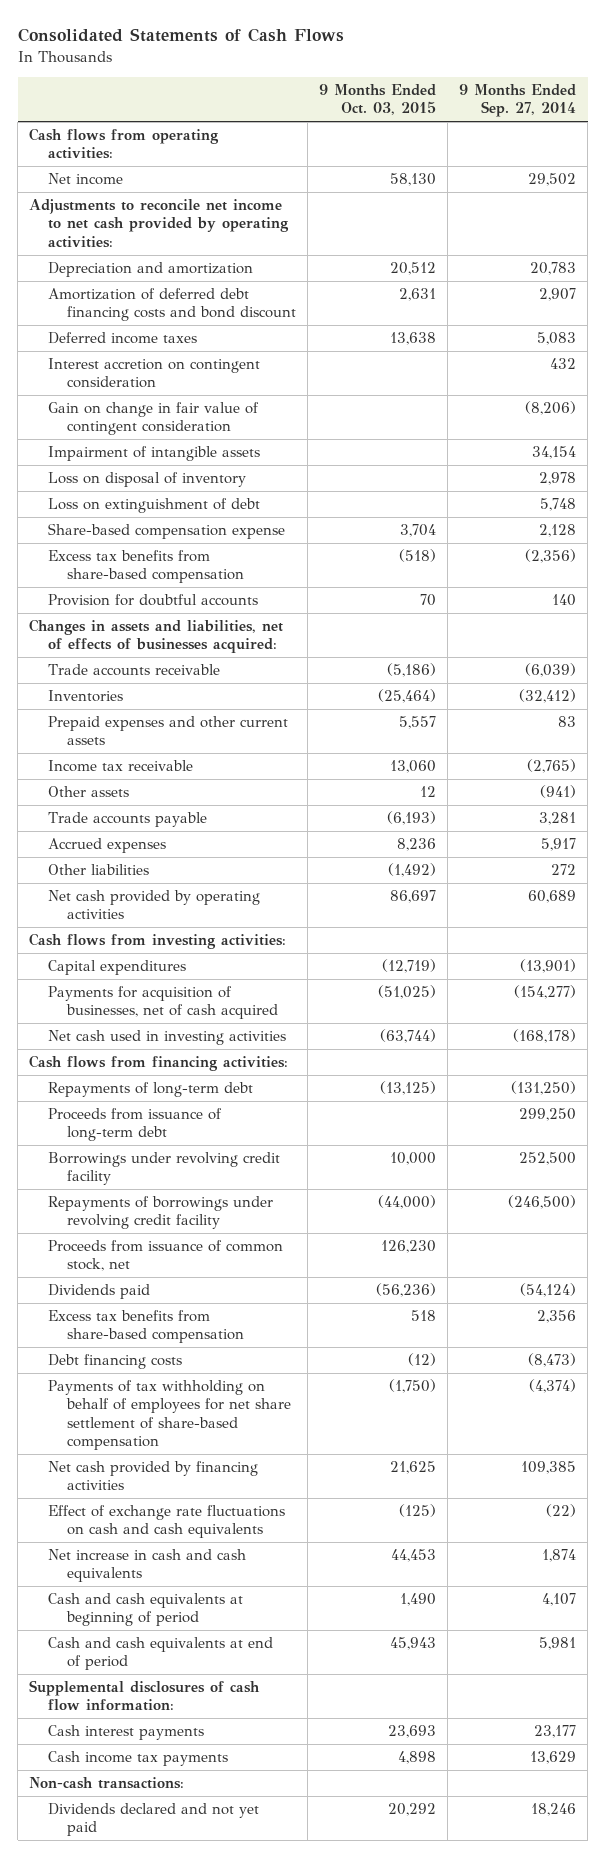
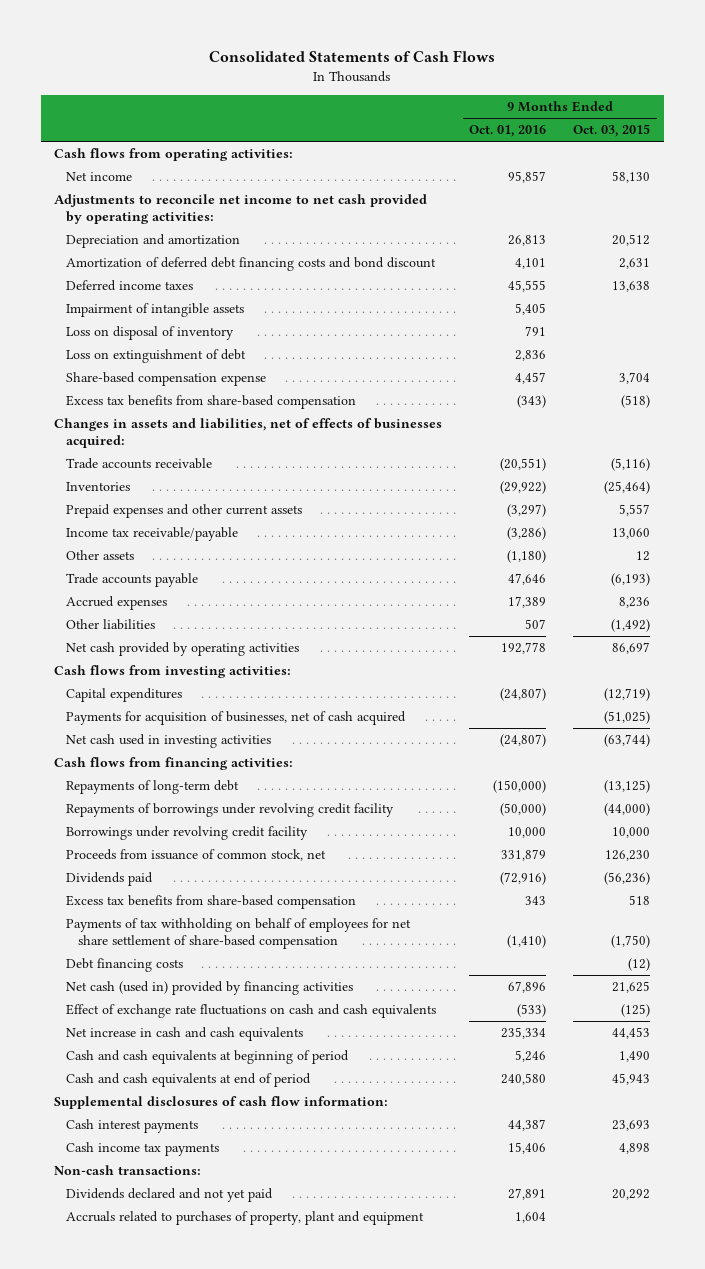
- | 9 Months Ended Oct. 03, 2015 | 9 Months Ended Sep. 27, 2014
+ | 9 Months Ended Oct. 01, 2016 | 9 Months Ended Oct. 03, 2015
- Interest accretion on contingent consideration | | 432
- Gain on change in fair value of contingent consideration | | (8,206)
- Provision for doubtful accounts | 70 | 140
- Trade accounts receivable | (5,186) | (6,039)
+ Trade accounts receivable | (20,551) | (5,116)
- Income tax receivable | 13,060 | (2,765)
+ Income tax receivable/payable | (3,286) | 13,060
- Proceeds from issuance of long-term debt | | 299,250
moved down: Borrowings under revolving credit facility | 10,000 | 10,000
- Net cash provided by financing activities | 21,625 | 109,385
moved down: Debt financing costs | | (12)
+ Net cash (used in) provided by financing activities | 67,896 | 21,625
+ Accruals related to purchases of property, plant and equipment | 1,604 |

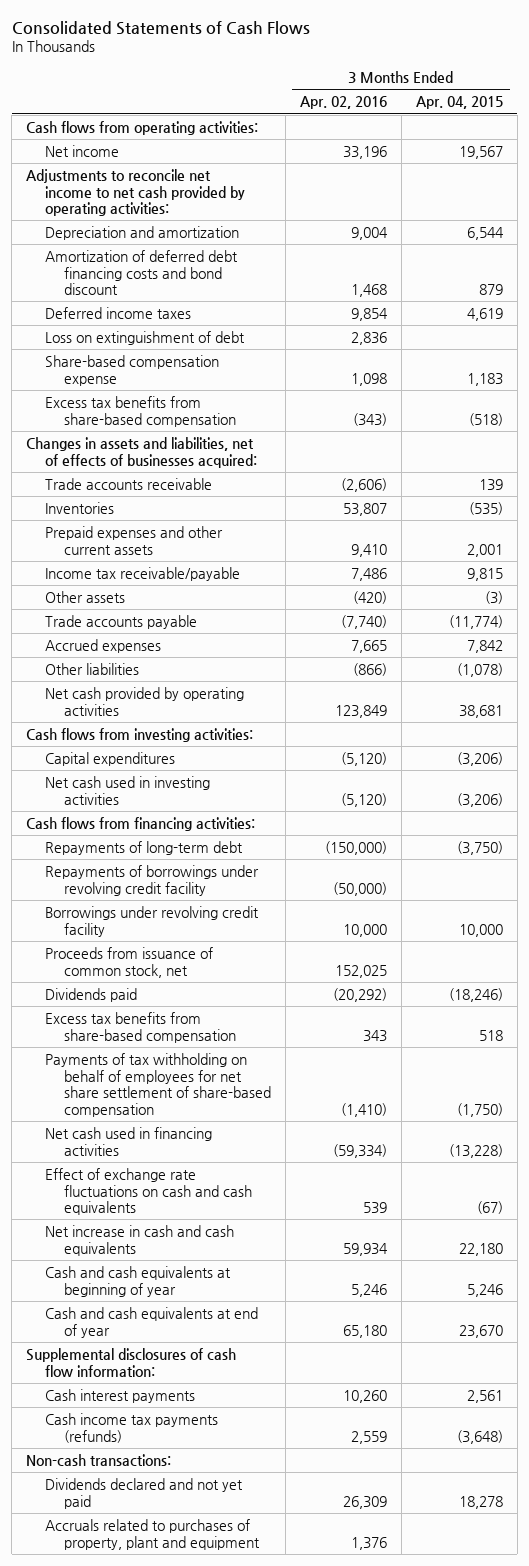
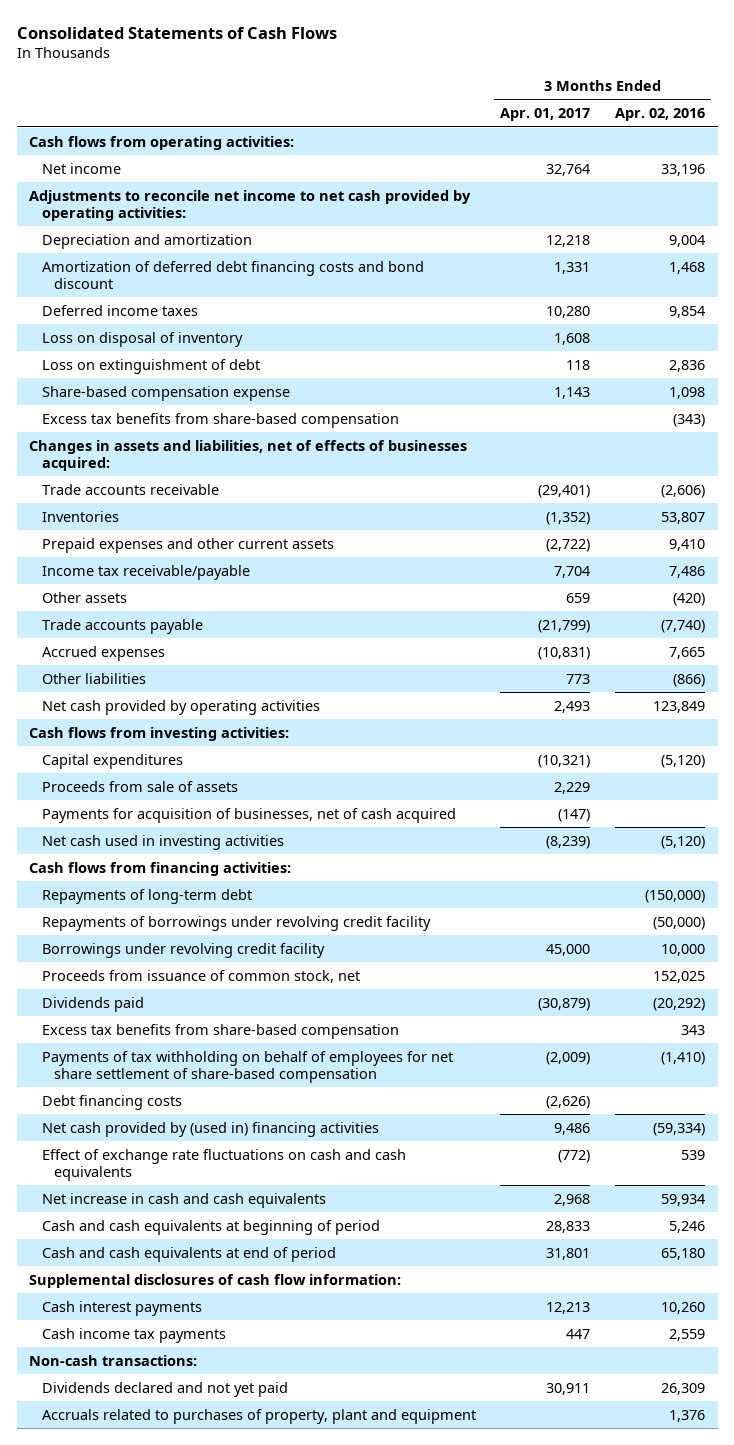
- | 3 Months Ended Apr. 02, 2016 | 3 Months Ended Apr. 04, 2015
+ | 3 Months Ended Apr. 01, 2017 | 3 Months Ended Apr. 02, 2016
+ Loss on disposal of inventory | 1,608 |
+ Proceeds from sale of assets | 2,229 |
+ Payments for acquisition of businesses, net of cash acquired | (147) |
- Net cash used in financing activities | (59,334) | (13,228)
+ Debt financing costs | (2,626) |
+ Net cash provided by (used in) financing activities | 9,486 | (59,334)
- Cash and cash equivalents at beginning of year | 5,246 | 5,246
- Cash and cash equivalents at end of year | 65,180 | 23,670
+ Cash and cash equivalents at beginning of period | 28,833 | 5,246
+ Cash and cash equivalents at end of period | 31,801 | 65,180
- Cash income tax payments (refunds) | 2,559 | (3,648)
+ Cash income tax payments | 447 | 2,559

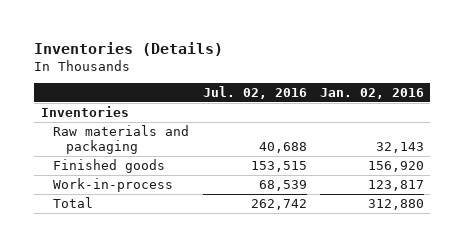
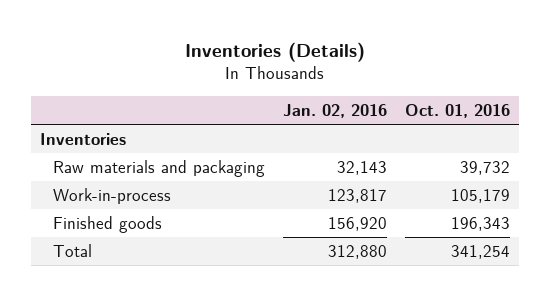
- | Jul. 02, 2016 | Jan. 02, 2016
+ | Jan. 02, 2016 | Oct. 01, 2016
moved down: Finished goods | 156,920 | 196,343

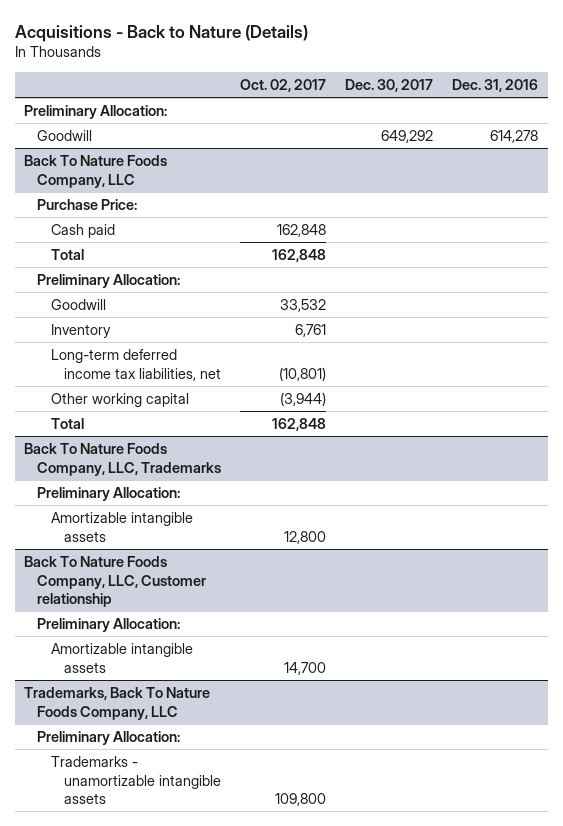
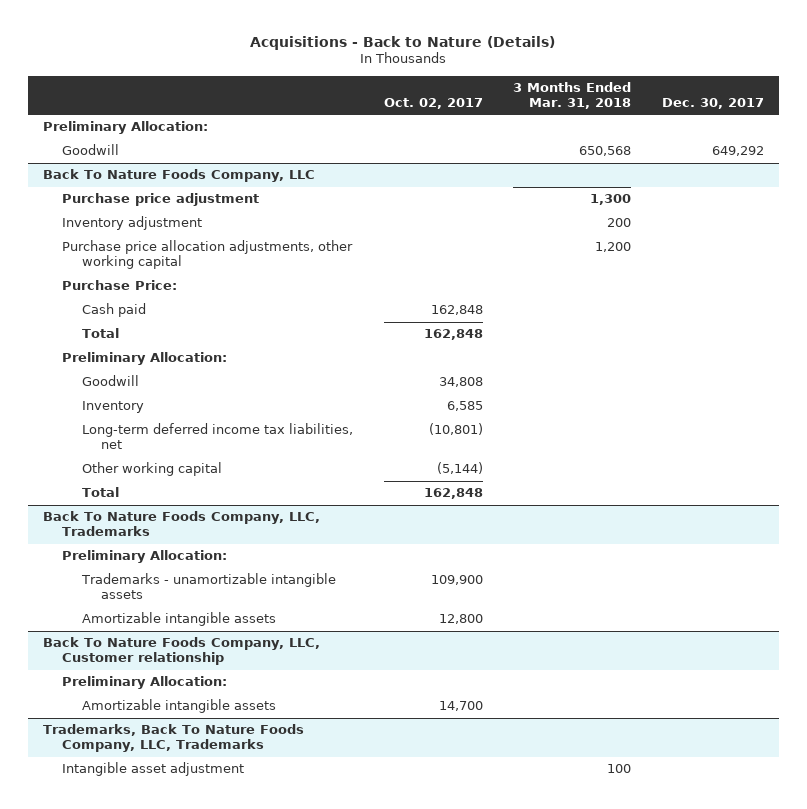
- | Oct. 02, 2017 | Dec. 30, 2017 | Dec. 31, 2016
+ | Oct. 02, 2017 | 3 Months Ended Mar. 31, 2018 | Dec. 30, 2017
@ Back To Nature Foods Company, LLC
+ Purchase price adjustment | | 1,300 |
+ Inventory adjustment | | 200 |
+ Purchase price allocation adjustments, other working capital | | 1,200 |
- Goodwill | 33,532 | |
- Inventory | 6,761 | |
+ Goodwill | 34,808 | |
+ Inventory | 6,585 | |
- Other working capital | (3,944) | |
+ Other working capital | (5,144) | |
@ Back To Nature Foods Company, LLC, Trademarks
+ Trademarks - unamortizable intangible assets | 109,900 | |
- Trademarks, Back To Nature Foods Company, LLC
- Preliminary Allocation:
- Trademarks - unamortizable intangible assets | 109,800 | |
+ Trademarks, Back To Nature Foods Company, LLC, Trademarks
+ Intangible asset adjustment | | 100 |

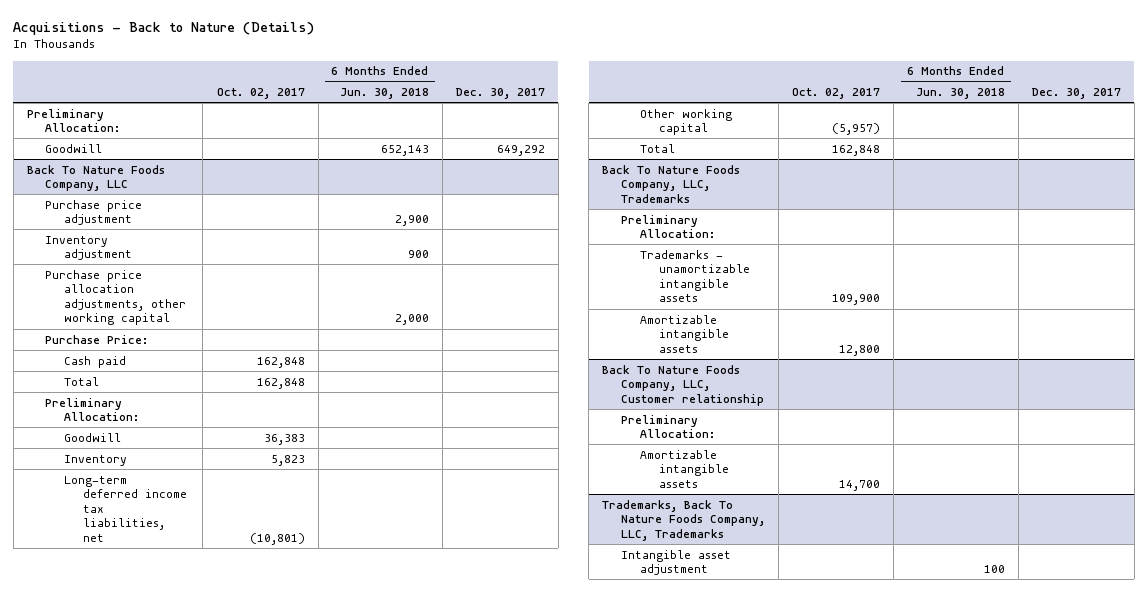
- | Oct. 02, 2017 | 3 Months Ended Mar. 31, 2018 | Dec. 30, 2017
+ | Oct. 02, 2017 | 6 Months Ended Jun. 30, 2018 | Dec. 30, 2017
@ Back To Nature Foods Company, LLC
- Goodwill | 34,808 | |
- Inventory | 6,585 | |
+ Goodwill | 36,383 | |
+ Inventory | 5,823 | |
- Other working capital | (5,144) | |
+ Other working capital | (5,957) | |

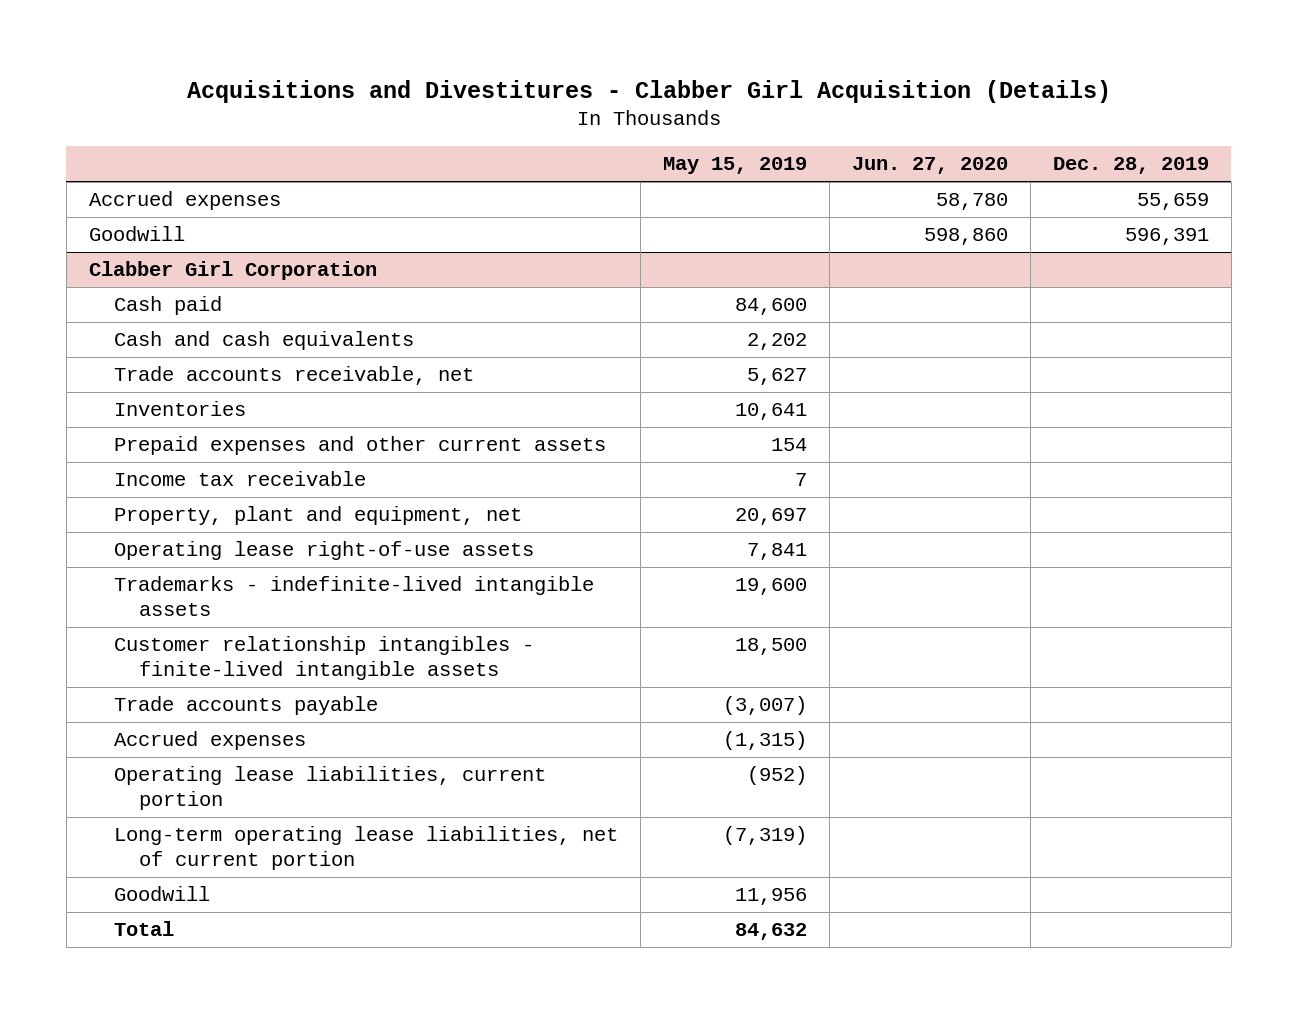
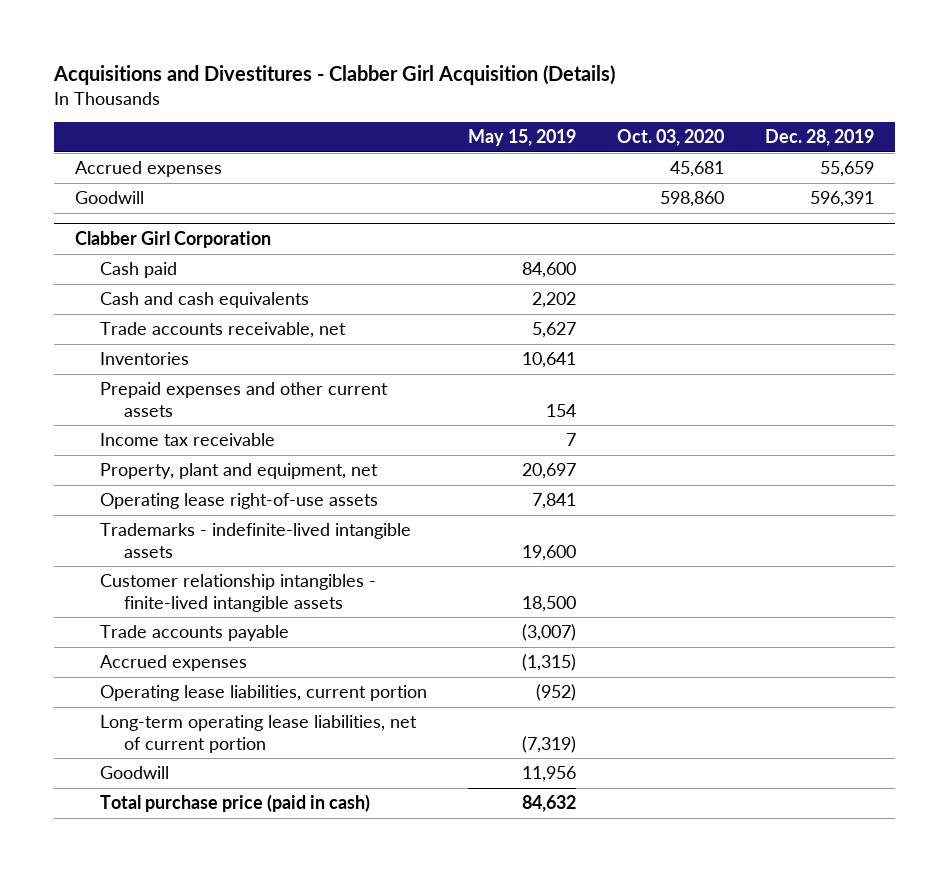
- | May 15, 2019 | Jun. 27, 2020 | Dec. 28, 2019
+ | May 15, 2019 | Oct. 03, 2020 | Dec. 28, 2019
@ Clabber Girl Corporation
- Total | 84,632 | |
+ Total purchase price (paid in cash) | 84,632 | |

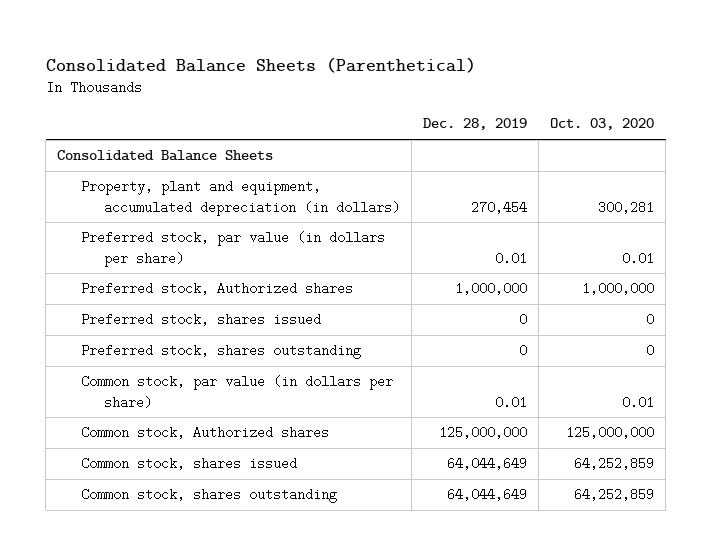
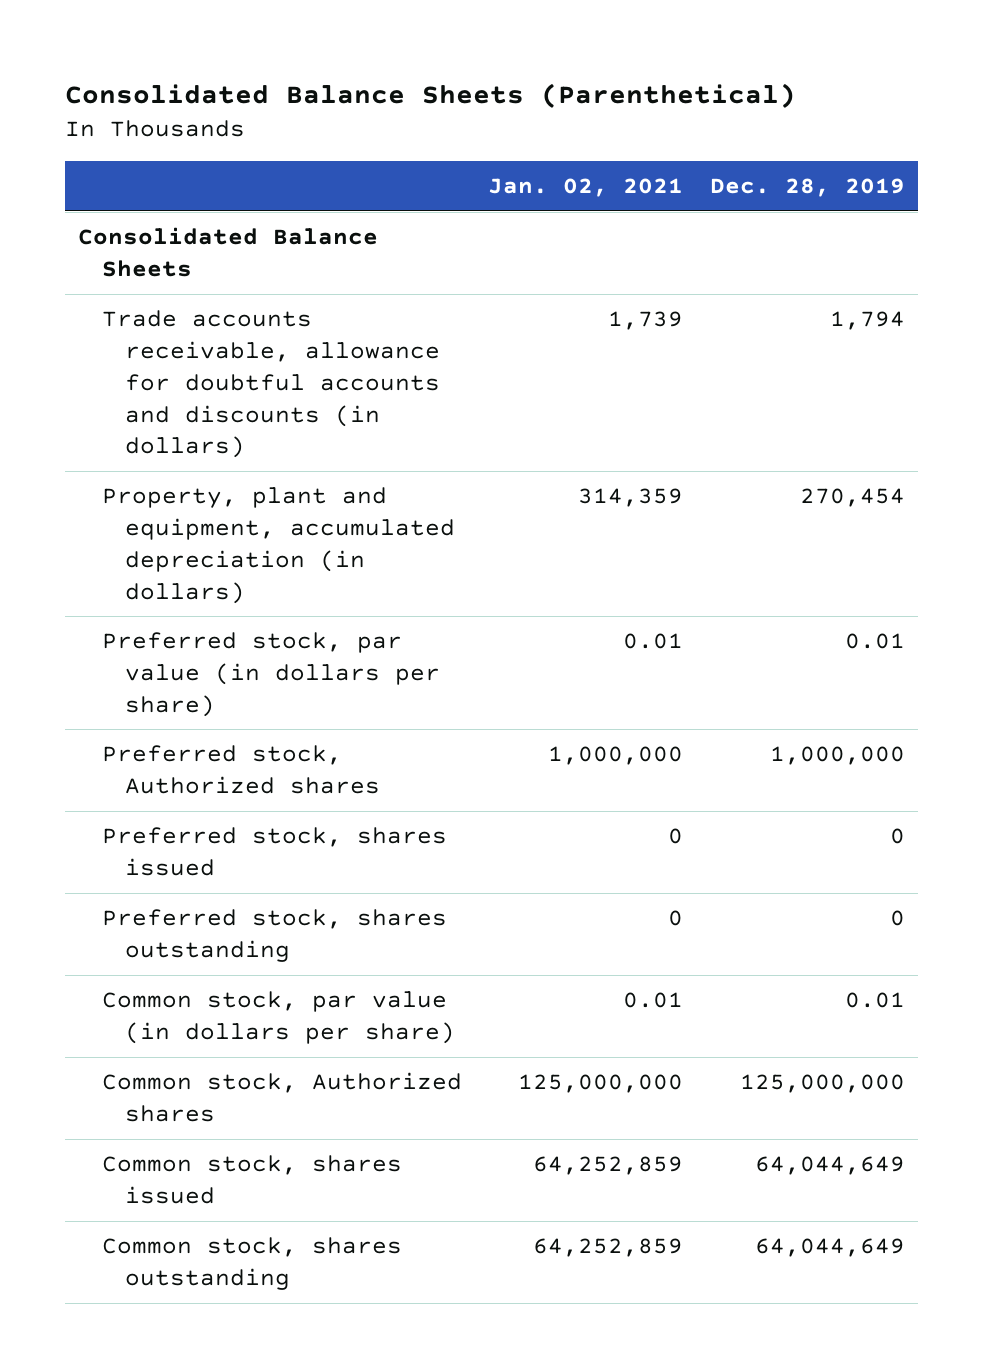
- | Dec. 28, 2019 | Oct. 03, 2020
+ | Jan. 02, 2021 | Dec. 28, 2019
+ Trade accounts receivable, allowance for doubtful accounts and discounts (in dollars) | 1,739 | 1,794

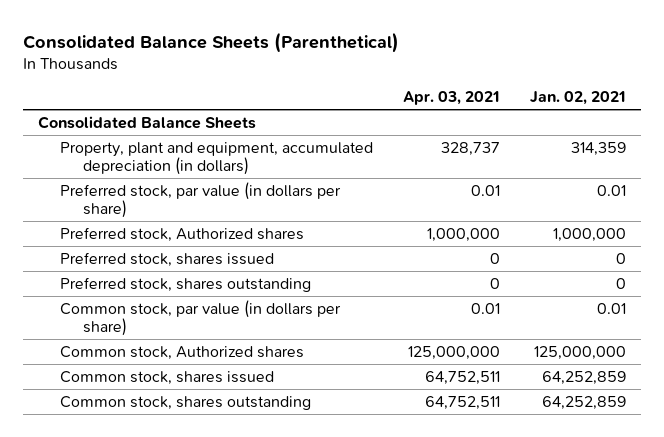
- | Jan. 02, 2021 | Dec. 28, 2019
+ | Apr. 03, 2021 | Jan. 02, 2021
- Trade accounts receivable, allowance for doubtful accounts and discounts (in dollars) | 1,739 | 1,794

